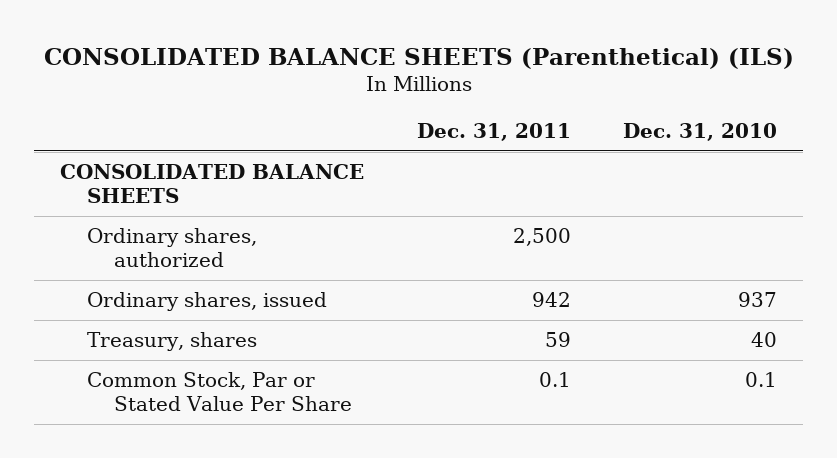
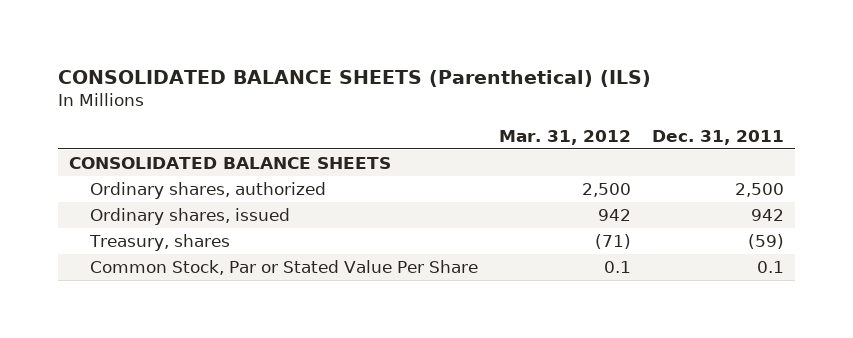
- | Dec. 31, 2011 | Dec. 31, 2010
+ | Mar. 31, 2012 | Dec. 31, 2011
- Treasury, shares | 59 | 40
+ Treasury, shares | (71) | (59)

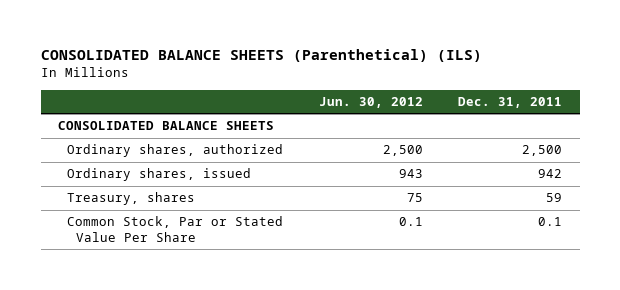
- | Mar. 31, 2012 | Dec. 31, 2011
+ | Jun. 30, 2012 | Dec. 31, 2011
- Treasury, shares | (71) | (59)
+ Treasury, shares | 75 | 59

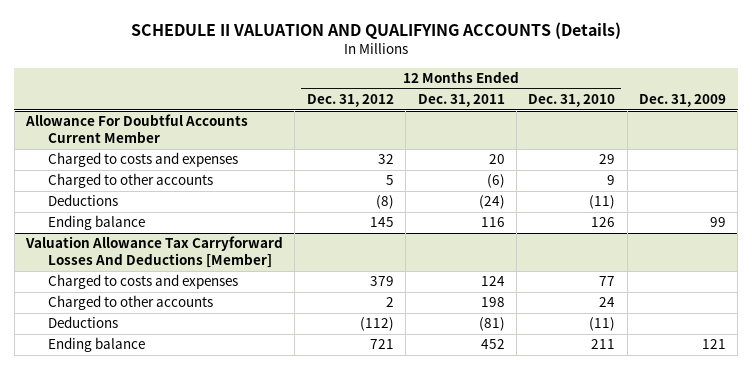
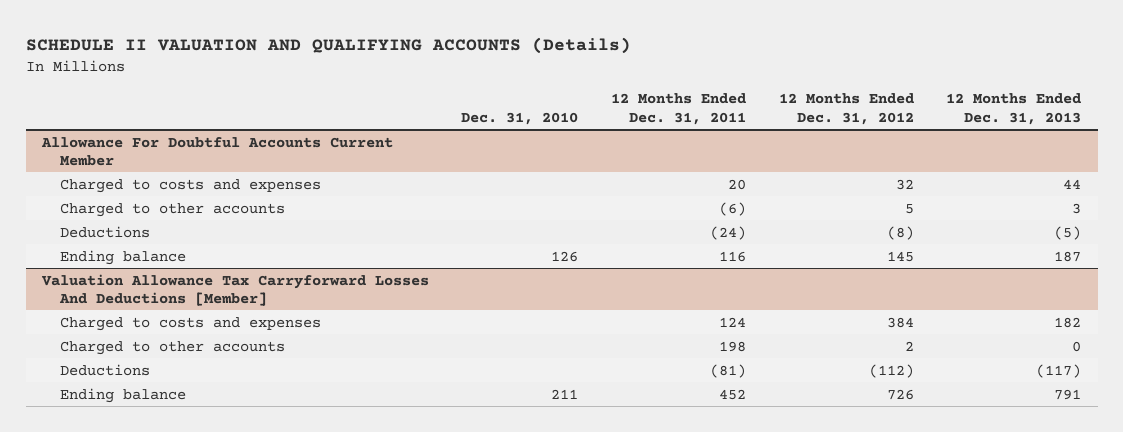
- | 12 Months Ended Dec. 31, 2012 | 12 Months Ended Dec. 31, 2011 | 12 Months Ended Dec. 31, 2010 | Dec. 31, 2009
+ | Dec. 31, 2010 | 12 Months Ended Dec. 31, 2011 | 12 Months Ended Dec. 31, 2012 | 12 Months Ended Dec. 31, 2013
@ Valuation Allowance Tax Carryforward Losses And Deductions [Member]
- Charged to costs and expenses | 379 | 124 | 77 |
+ Charged to costs and expenses | | 124 | 384 | 182
- Ending balance | 721 | 452 | 211 | 121
+ Ending balance | 211 | 452 | 726 | 791

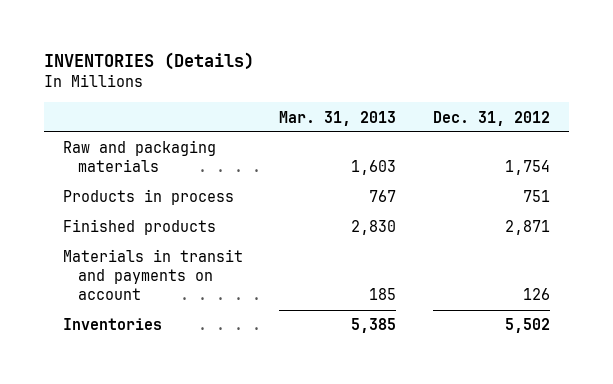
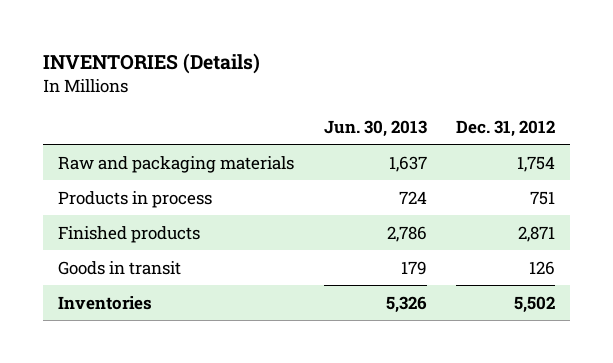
- | Mar. 31, 2013 | Dec. 31, 2012
+ | Jun. 30, 2013 | Dec. 31, 2012
- Materials in transit and payments on account | 185 | 126
+ Goods in transit | 179 | 126

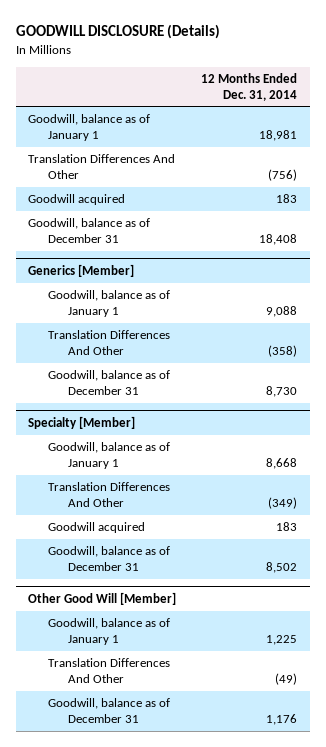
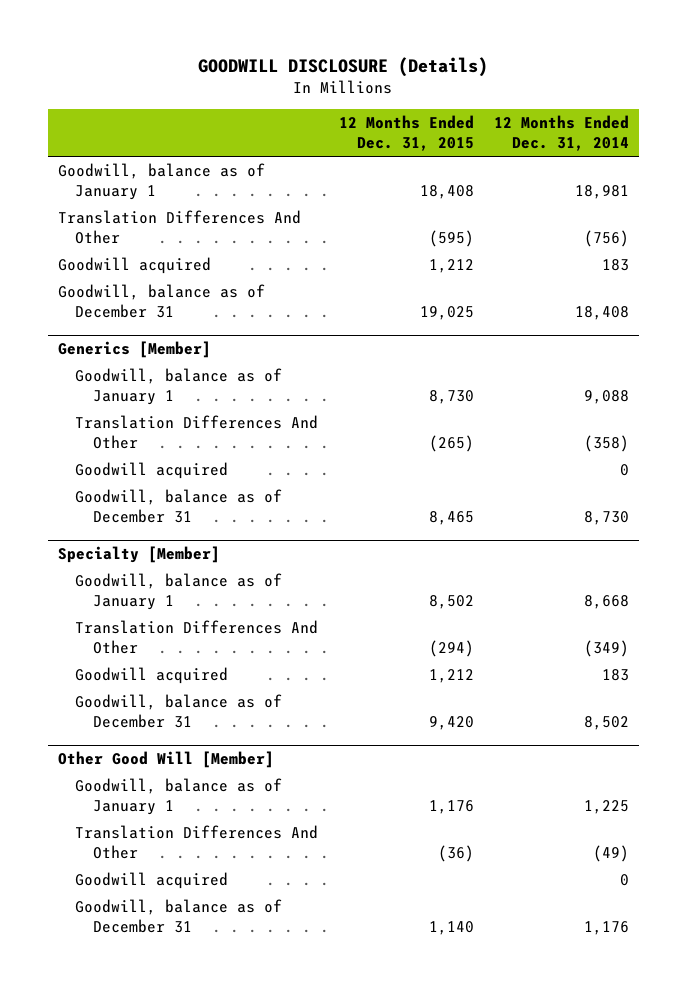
- | 12 Months Ended Dec. 31, 2014
+ | 12 Months Ended Dec. 31, 2015 | 12 Months Ended Dec. 31, 2014
@ Generics [Member]
+ Goodwill acquired | | 0
@ Other Good Will [Member]
+ Goodwill acquired | | 0

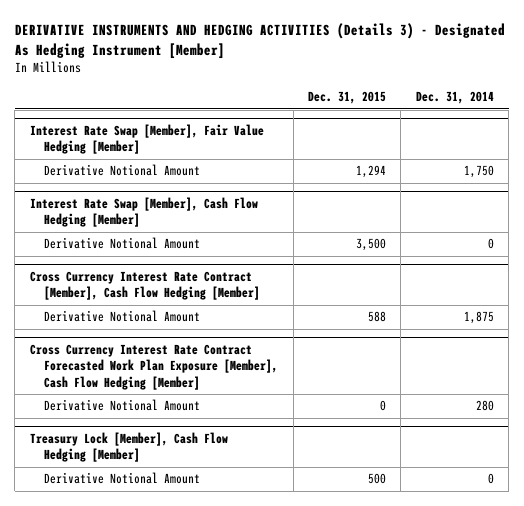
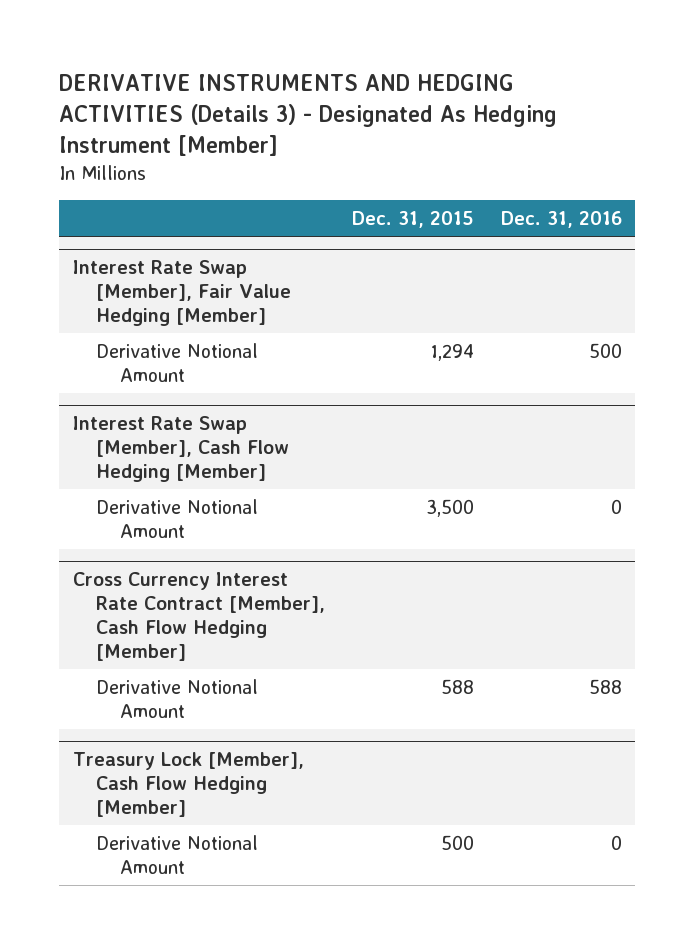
- | Dec. 31, 2015 | Dec. 31, 2014
+ | Dec. 31, 2015 | Dec. 31, 2016
- Cross Currency Interest Rate Contract Forecasted Work Plan Exposure [Member], Cash Flow Hedging [Member]
- Derivative Notional Amount | 0 | 280

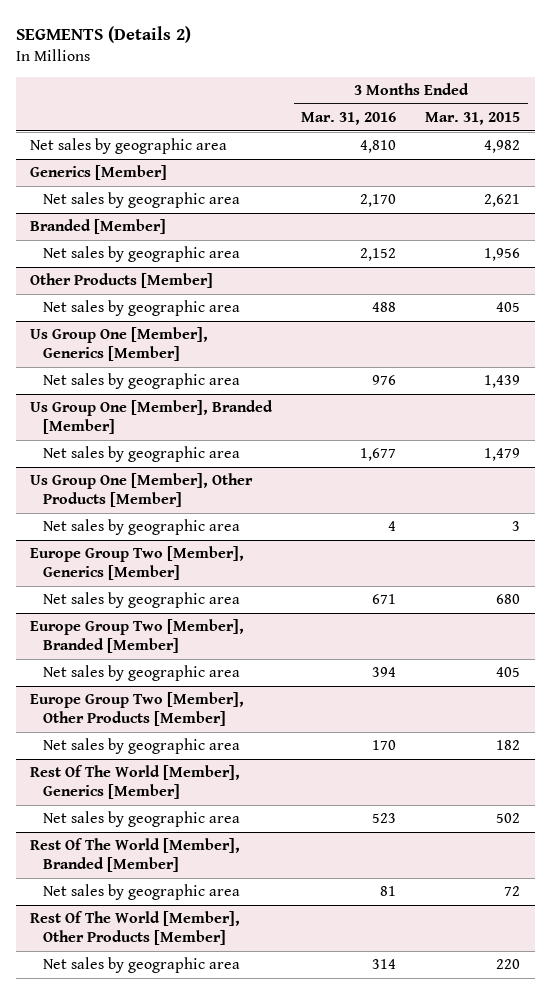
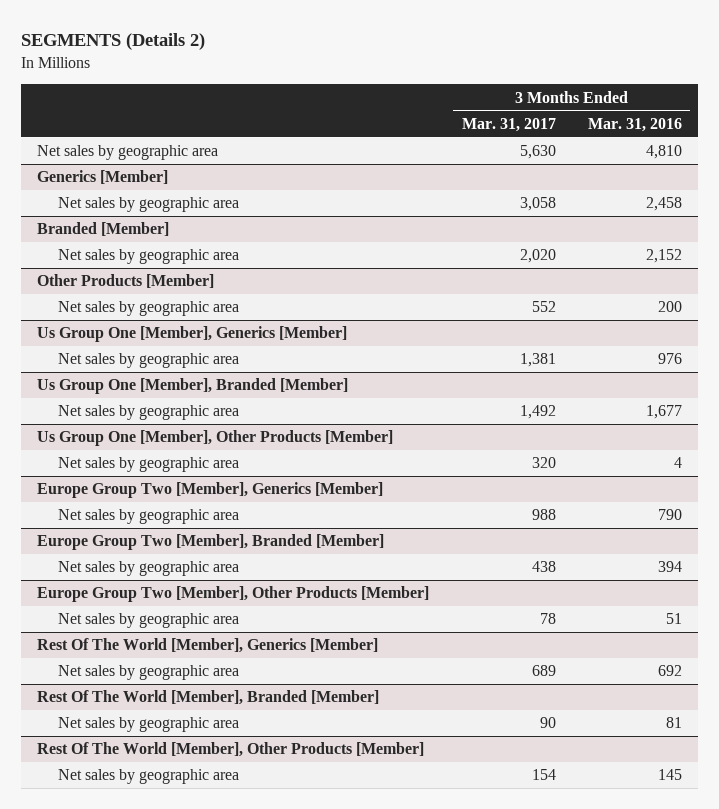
- | 3 Months Ended Mar. 31, 2016 | 3 Months Ended Mar. 31, 2015
+ | 3 Months Ended Mar. 31, 2017 | 3 Months Ended Mar. 31, 2016
@ Generics [Member]
- Net sales by geographic area | 2,170 | 2,621
+ Net sales by geographic area | 3,058 | 2,458
@ Other Products [Member]
- Net sales by geographic area | 488 | 405
+ Net sales by geographic area | 552 | 200
@ Europe Group Two [Member], Generics [Member]
- Net sales by geographic area | 671 | 680
+ Net sales by geographic area | 988 | 790
@ Europe Group Two [Member], Other Products [Member]
- Net sales by geographic area | 170 | 182
+ Net sales by geographic area | 78 | 51
@ Rest Of The World [Member], Generics [Member]
- Net sales by geographic area | 523 | 502
+ Net sales by geographic area | 689 | 692
@ Rest Of The World [Member], Other Products [Member]
- Net sales by geographic area | 314 | 220
+ Net sales by geographic area | 154 | 145

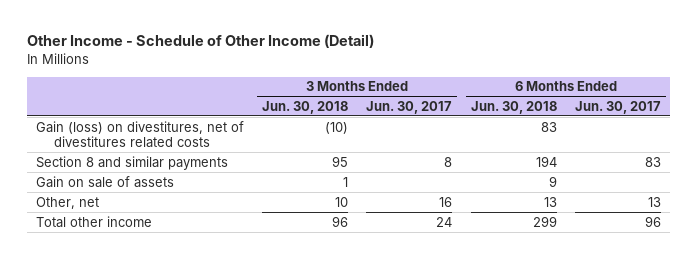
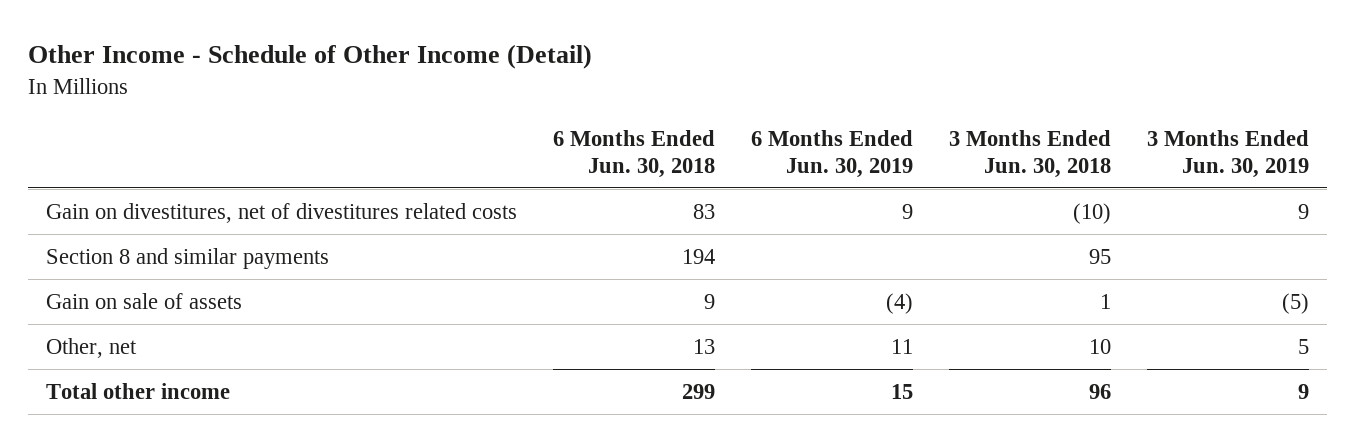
- | 3 Months Ended Jun. 30, 2018 | 3 Months Ended Jun. 30, 2017 | 6 Months Ended Jun. 30, 2018 | 6 Months Ended Jun. 30, 2017
+ | 6 Months Ended Jun. 30, 2018 | 6 Months Ended Jun. 30, 2019 | 3 Months Ended Jun. 30, 2018 | 3 Months Ended Jun. 30, 2019
- Gain (loss) on divestitures, net of divestitures related costs | (10) | | 83 |
+ Gain on divestitures, net of divestitures related costs | 83 | 9 | (10) | 9

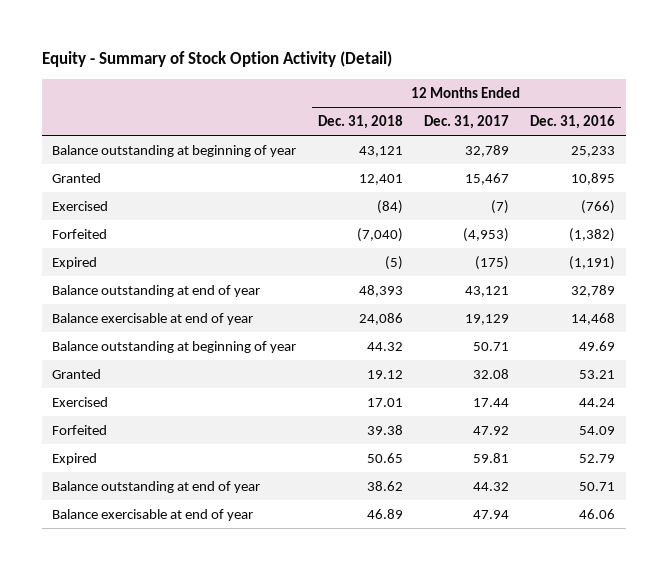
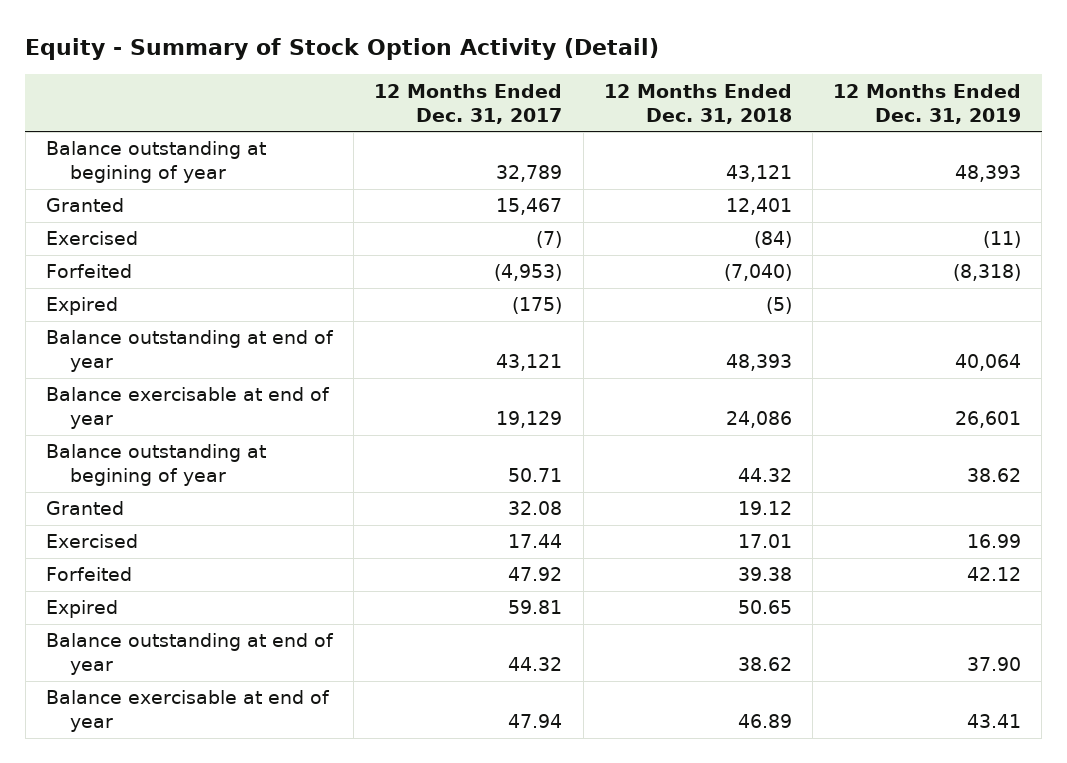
- | 12 Months Ended Dec. 31, 2018 | 12 Months Ended Dec. 31, 2017 | 12 Months Ended Dec. 31, 2016
+ | 12 Months Ended Dec. 31, 2017 | 12 Months Ended Dec. 31, 2018 | 12 Months Ended Dec. 31, 2019
- Balance outstanding at beginning of year | 43,121 | 32,789 | 25,233
+ Balance outstanding at begining of year | 32,789 | 43,121 | 48,393
- Balance outstanding at beginning of year | 44.32 | 50.71 | 49.69
+ Balance outstanding at begining of year | 50.71 | 44.32 | 38.62

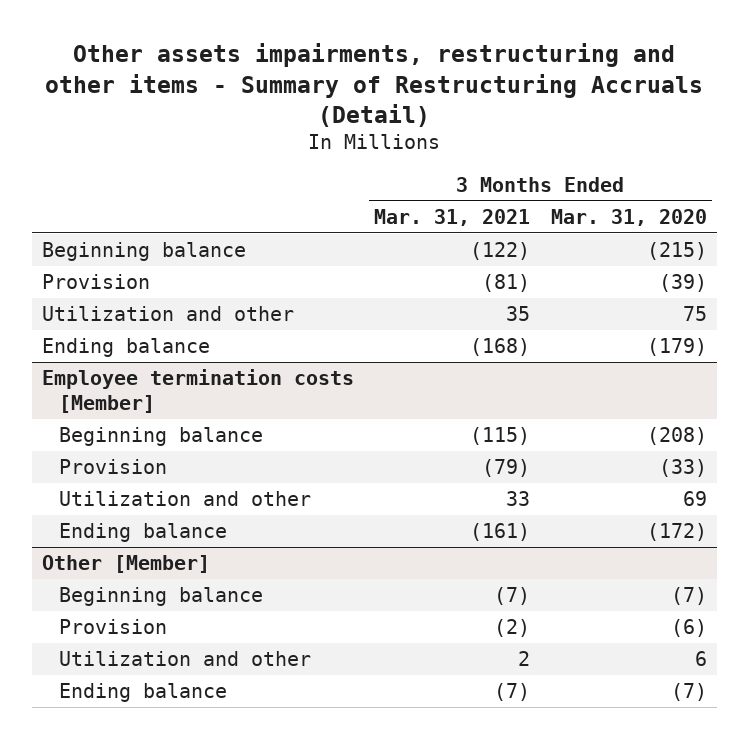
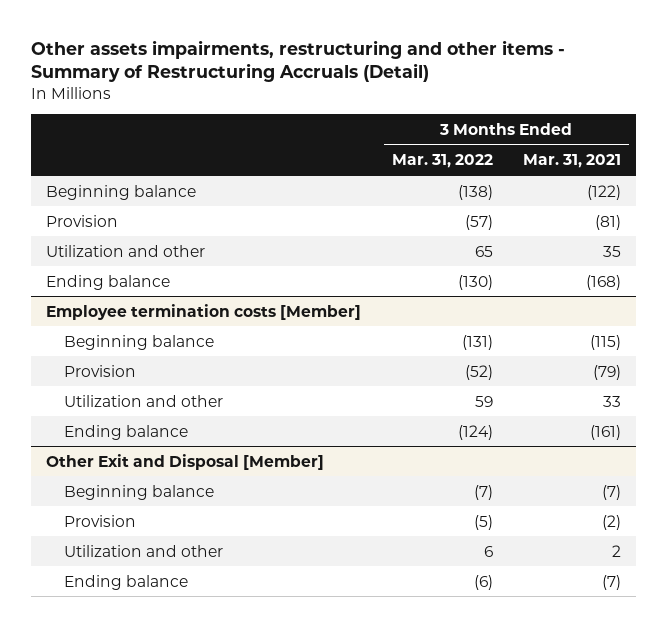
- | 3 Months Ended Mar. 31, 2021 | 3 Months Ended Mar. 31, 2020
+ | 3 Months Ended Mar. 31, 2022 | 3 Months Ended Mar. 31, 2021
- Other [Member]
+ Other Exit and Disposal [Member]

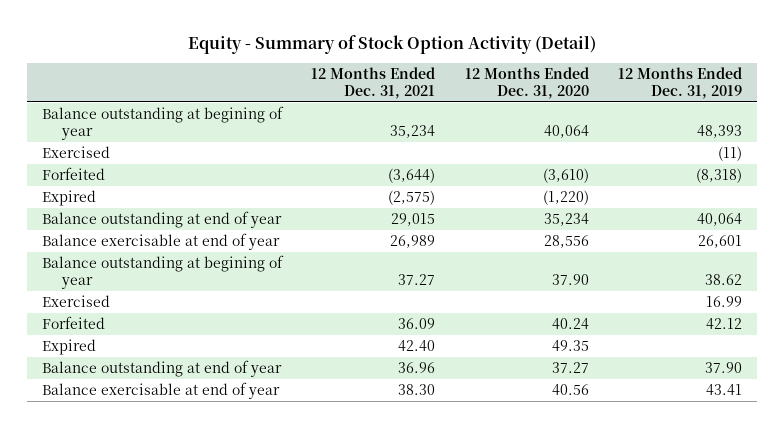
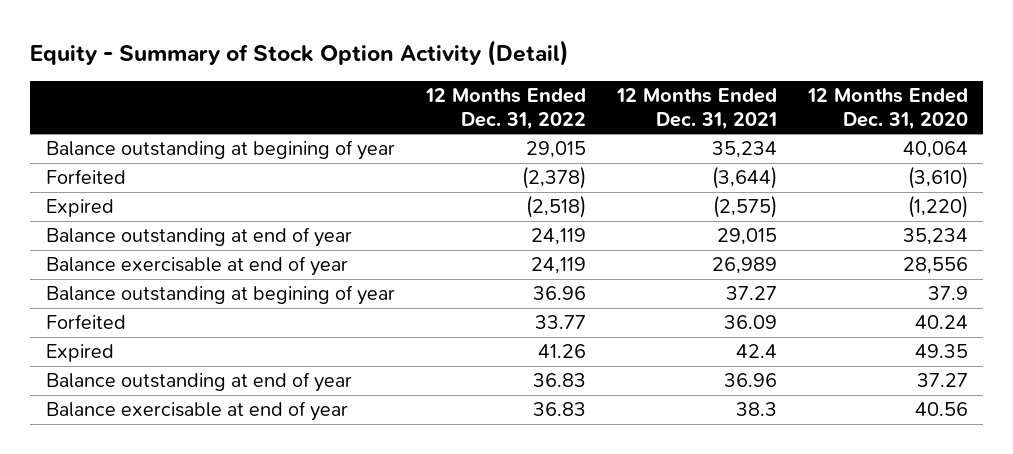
- | 12 Months Ended Dec. 31, 2021 | 12 Months Ended Dec. 31, 2020 | 12 Months Ended Dec. 31, 2019
+ | 12 Months Ended Dec. 31, 2022 | 12 Months Ended Dec. 31, 2021 | 12 Months Ended Dec. 31, 2020
- Exercised | | | (11)
- Balance outstanding at begining of year | 37.27 | 37.90 | 38.62
- Exercised | | | 16.99
+ Balance outstanding at begining of year | 36.96 | 37.27 | 37.9
- Expired | 42.40 | 49.35 |
+ Expired | 41.26 | 42.4 | 49.35
- Balance exercisable at end of year | 38.30 | 40.56 | 43.41
+ Balance exercisable at end of year | 36.83 | 38.3 | 40.56

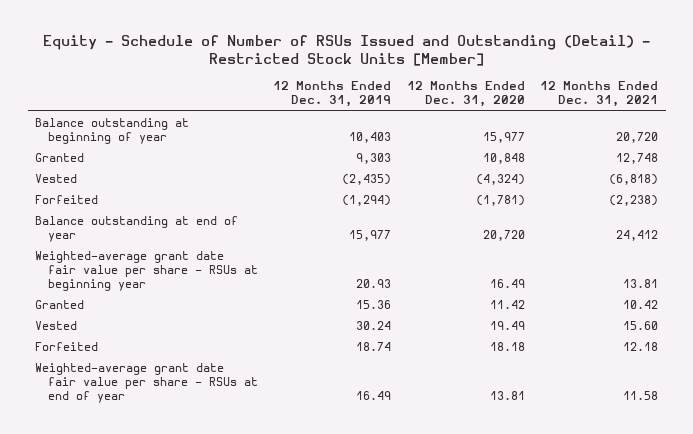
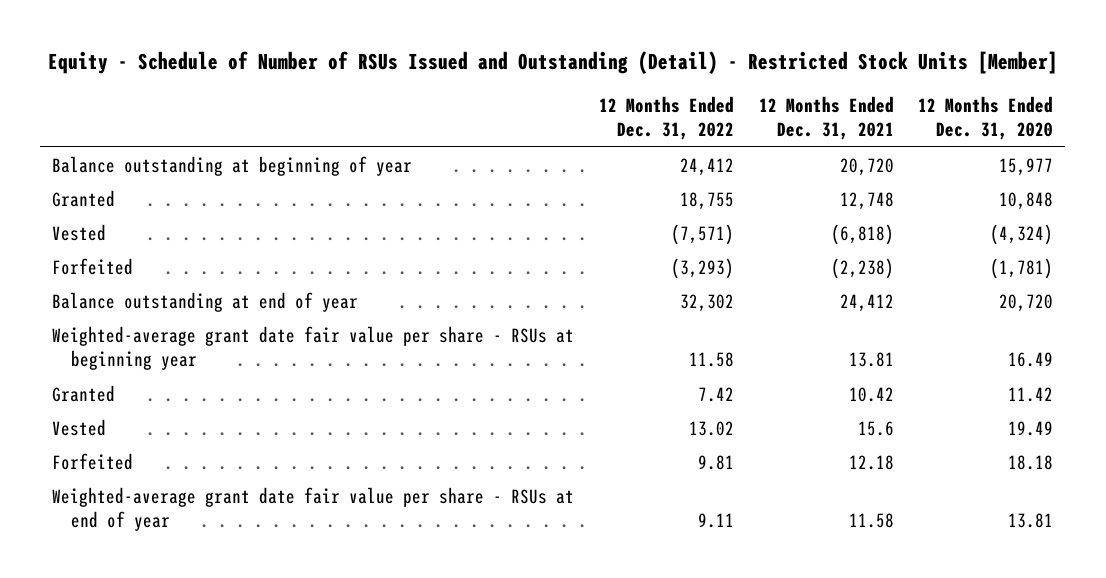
- | 12 Months Ended Dec. 31, 2019 | 12 Months Ended Dec. 31, 2020 | 12 Months Ended Dec. 31, 2021
+ | 12 Months Ended Dec. 31, 2022 | 12 Months Ended Dec. 31, 2021 | 12 Months Ended Dec. 31, 2020
- Vested | 30.24 | 19.49 | 15.60
+ Vested | 13.02 | 15.6 | 19.49

